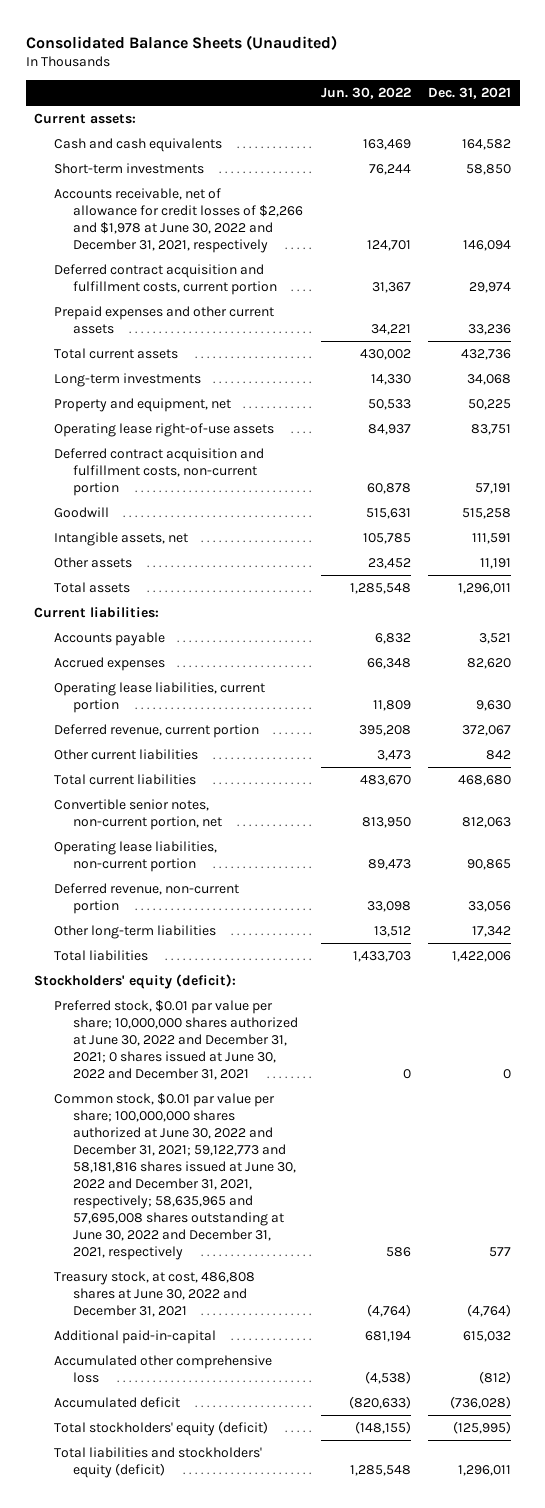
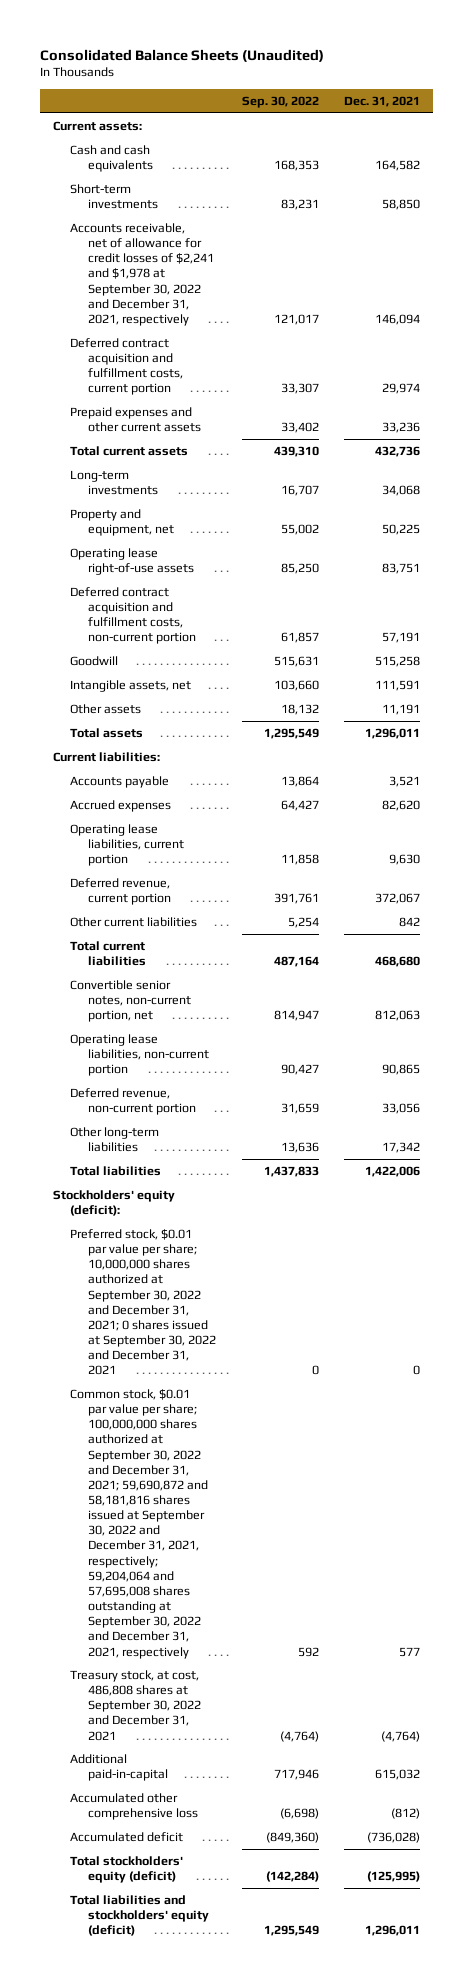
- | Jun. 30, 2022 | Dec. 31, 2021
+ | Sep. 30, 2022 | Dec. 31, 2021
- Accounts receivable, net of allowance for credit losses of $2,266 and $1,978 at June 30, 2022 and December 31, 2021, respectively | 124,701 | 146,094
+ Accounts receivable, net of allowance for credit losses of $2,241 and $1,978 at September 30, 2022 and December 31, 2021, respectively | 121,017 | 146,094
- Preferred stock, $0.01 par value per share; 10,000,000 shares authorized at June 30, 2022 and December 31, 2021; 0 shares issued at June 30, 2022 and December 31, 2021 | 0 | 0
- Common stock, $0.01 par value per share; 100,000,000 shares authorized at June 30, 2022 and December 31, 2021; 59,122,773 and 58,181,816 shares issued at June 30, 2022 and December 31, 2021, respectively; 58,635,965 and 57,695,008 shares outstanding at June 30, 2022 and December 31, 2021, respectively | 586 | 577
- Treasury stock, at cost, 486,808 shares at June 30, 2022 and December 31, 2021 | (4,764) | (4,764)
+ Preferred stock, $0.01 par value per share; 10,000,000 shares authorized at September 30, 2022 and December 31, 2021; 0 shares issued at September 30, 2022 and December 31, 2021 | 0 | 0
+ Common stock, $0.01 par value per share; 100,000,000 shares authorized at September 30, 2022 and December 31, 2021; 59,690,872 and 58,181,816 shares issued at September 30, 2022 and December 31, 2021, respectively; 59,204,064 and 57,695,008 shares outstanding at September 30, 2022 and December 31, 2021, respectively | 592 | 577
+ Treasury stock, at cost, 486,808 shares at September 30, 2022 and December 31, 2021 | (4,764) | (4,764)

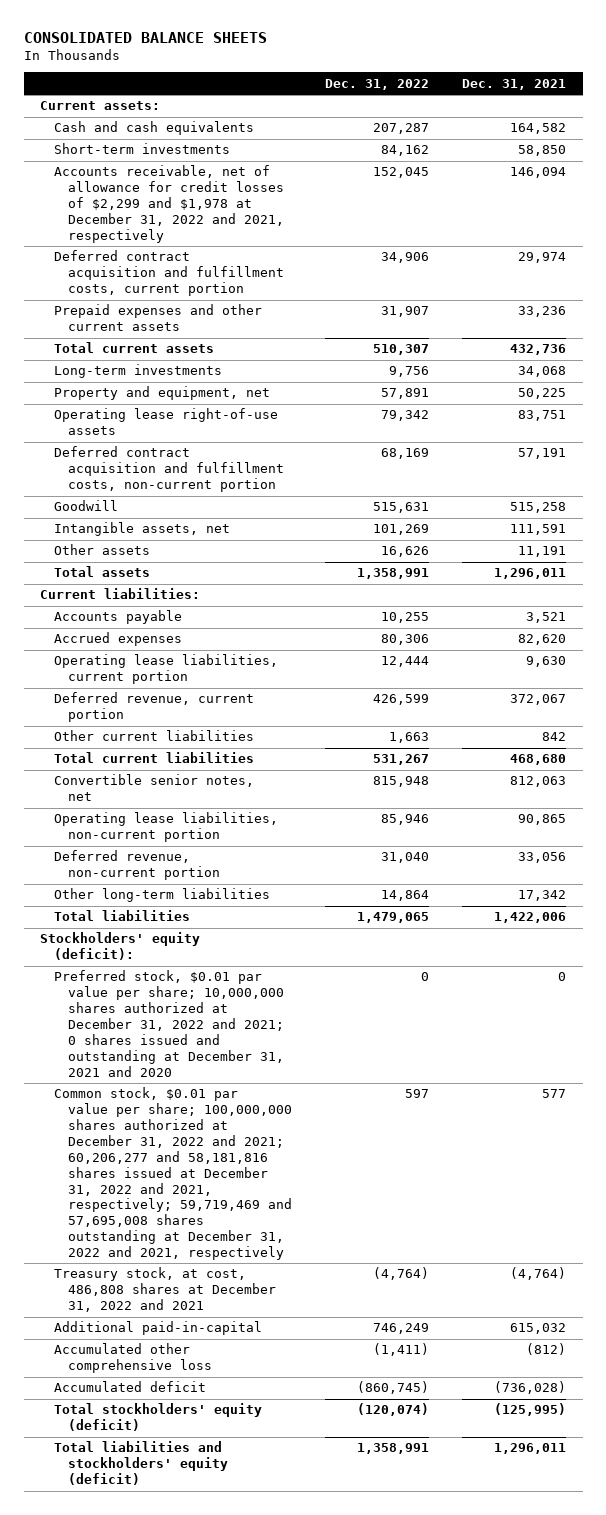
- Consolidated Balance Sheets (Unaudited)
+ CONSOLIDATED BALANCE SHEETS
- | Sep. 30, 2022 | Dec. 31, 2021
+ | Dec. 31, 2022 | Dec. 31, 2021
- Accounts receivable, net of allowance for credit losses of $2,241 and $1,978 at September 30, 2022 and December 31, 2021, respectively | 121,017 | 146,094
+ Accounts receivable, net of allowance for credit losses of $2,299 and $1,978 at December 31, 2022 and 2021, respectively | 152,045 | 146,094
- Convertible senior notes, non-current portion, net | 814,947 | 812,063
+ Convertible senior notes, net | 815,948 | 812,063
- Preferred stock, $0.01 par value per share; 10,000,000 shares authorized at September 30, 2022 and December 31, 2021; 0 shares issued at September 30, 2022 and December 31, 2021 | 0 | 0
- Common stock, $0.01 par value per share; 100,000,000 shares authorized at September 30, 2022 and December 31, 2021; 59,690,872 and 58,181,816 shares issued at September 30, 2022 and December 31, 2021, respectively; 59,204,064 and 57,695,008 shares outstanding at September 30, 2022 and December 31, 2021, respectively | 592 | 577
- Treasury stock, at cost, 486,808 shares at September 30, 2022 and December 31, 2021 | (4,764) | (4,764)
+ Preferred stock, $0.01 par value per share; 10,000,000 shares authorized at December 31, 2022 and 2021; 0 shares issued and outstanding at December 31, 2021 and 2020 | 0 | 0
+ Common stock, $0.01 par value per share; 100,000,000 shares authorized at December 31, 2022 and 2021; 60,206,277 and 58,181,816 shares issued at December 31, 2022 and 2021, respectively; 59,719,469 and 57,695,008 shares outstanding at December 31, 2022 and 2021, respectively | 597 | 577
+ Treasury stock, at cost, 486,808 shares at December 31, 2022 and 2021 | (4,764) | (4,764)

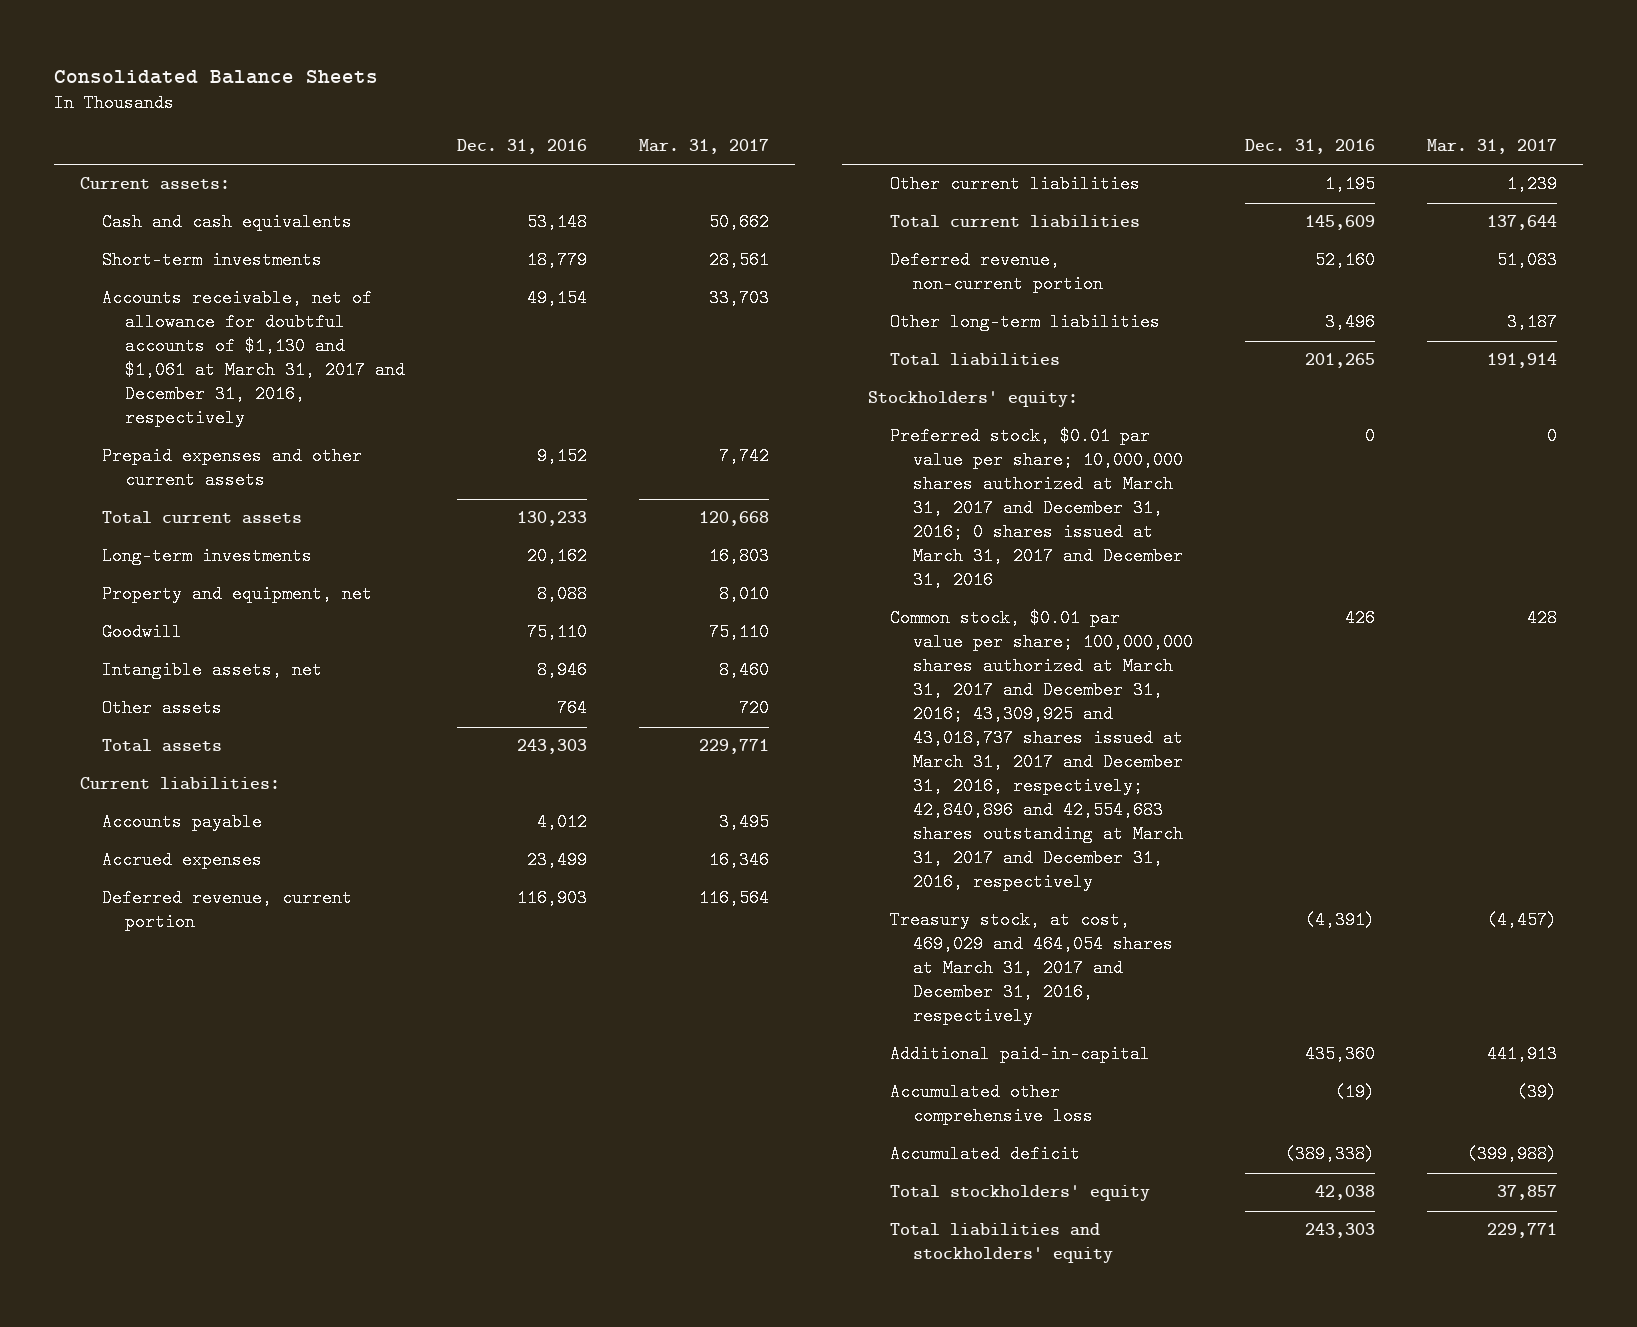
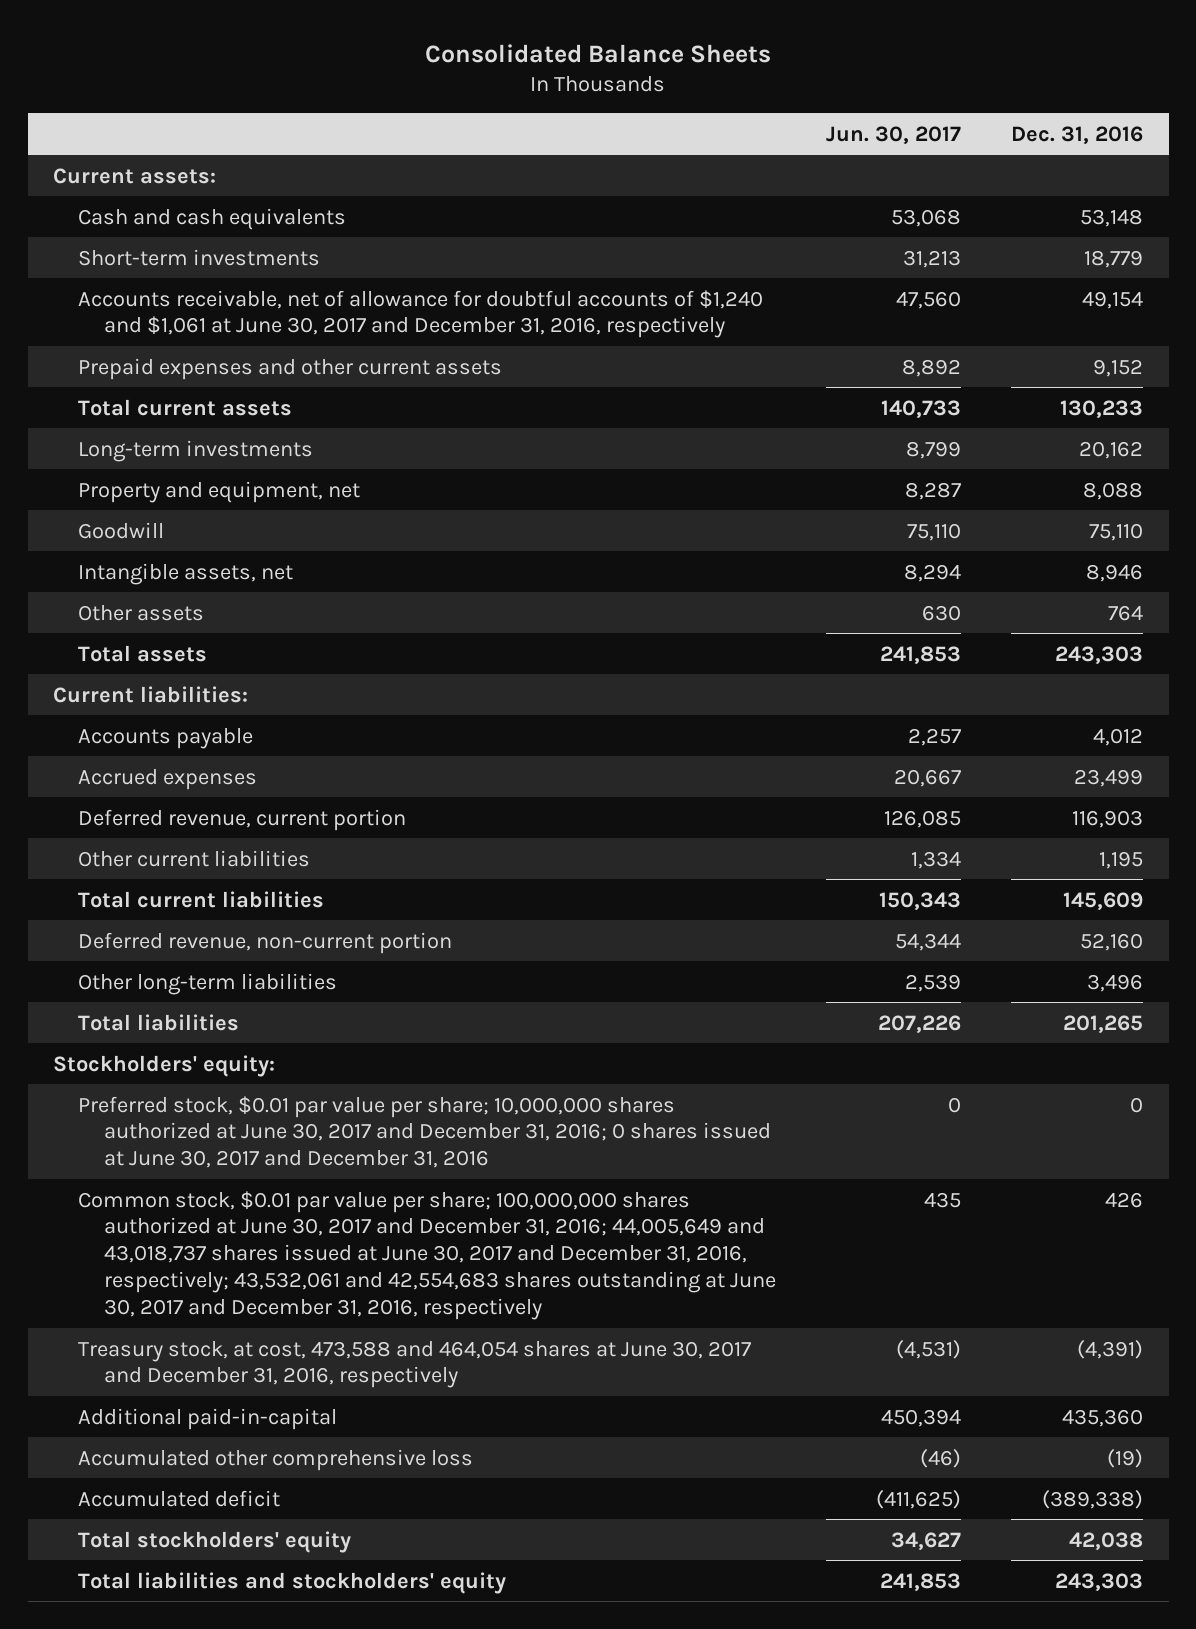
- | Dec. 31, 2016 | Mar. 31, 2017
+ | Jun. 30, 2017 | Dec. 31, 2016
- Accounts receivable, net of allowance for doubtful accounts of $1,130 and $1,061 at March 31, 2017 and December 31, 2016, respectively | 49,154 | 33,703
+ Accounts receivable, net of allowance for doubtful accounts of $1,240 and $1,061 at June 30, 2017 and December 31, 2016, respectively | 47,560 | 49,154
- Preferred stock, $0.01 par value per share; 10,000,000 shares authorized at March 31, 2017 and December 31, 2016; 0 shares issued at March 31, 2017 and December 31, 2016 | 0 | 0
- Common stock, $0.01 par value per share; 100,000,000 shares authorized at March 31, 2017 and December 31, 2016; 43,309,925 and 43,018,737 shares issued at March 31, 2017 and December 31, 2016, respectively; 42,840,896 and 42,554,683 shares outstanding at March 31, 2017 and December 31, 2016, respectively | 426 | 428
- Treasury stock, at cost, 469,029 and 464,054 shares at March 31, 2017 and December 31, 2016, respectively | (4,391) | (4,457)
+ Preferred stock, $0.01 par value per share; 10,000,000 shares authorized at June 30, 2017 and December 31, 2016; 0 shares issued at June 30, 2017 and December 31, 2016 | 0 | 0
+ Common stock, $0.01 par value per share; 100,000,000 shares authorized at June 30, 2017 and December 31, 2016; 44,005,649 and 43,018,737 shares issued at June 30, 2017 and December 31, 2016, respectively; 43,532,061 and 42,554,683 shares outstanding at June 30, 2017 and December 31, 2016, respectively | 435 | 426
+ Treasury stock, at cost, 473,588 and 464,054 shares at June 30, 2017 and December 31, 2016, respectively | (4,531) | (4,391)

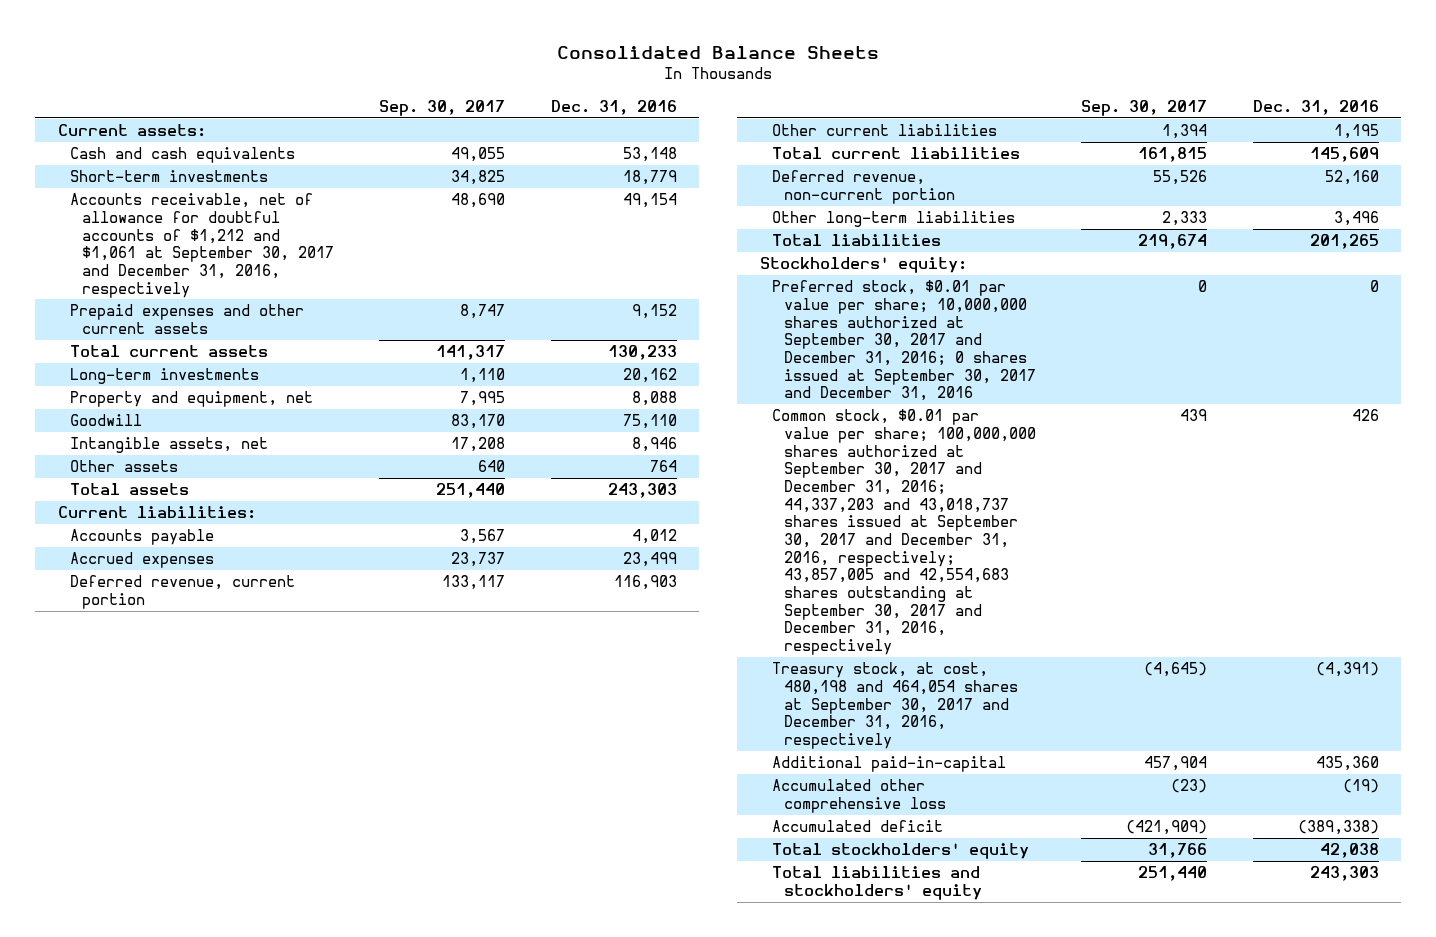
- | Jun. 30, 2017 | Dec. 31, 2016
+ | Sep. 30, 2017 | Dec. 31, 2016
- Accounts receivable, net of allowance for doubtful accounts of $1,240 and $1,061 at June 30, 2017 and December 31, 2016, respectively | 47,560 | 49,154
+ Accounts receivable, net of allowance for doubtful accounts of $1,212 and $1,061 at September 30, 2017 and December 31, 2016, respectively | 48,690 | 49,154
- Preferred stock, $0.01 par value per share; 10,000,000 shares authorized at June 30, 2017 and December 31, 2016; 0 shares issued at June 30, 2017 and December 31, 2016 | 0 | 0
- Common stock, $0.01 par value per share; 100,000,000 shares authorized at June 30, 2017 and December 31, 2016; 44,005,649 and 43,018,737 shares issued at June 30, 2017 and December 31, 2016, respectively; 43,532,061 and 42,554,683 shares outstanding at June 30, 2017 and December 31, 2016, respectively | 435 | 426
- Treasury stock, at cost, 473,588 and 464,054 shares at June 30, 2017 and December 31, 2016, respectively | (4,531) | (4,391)
+ Preferred stock, $0.01 par value per share; 10,000,000 shares authorized at September 30, 2017 and December 31, 2016; 0 shares issued at September 30, 2017 and December 31, 2016 | 0 | 0
+ Common stock, $0.01 par value per share; 100,000,000 shares authorized at September 30, 2017 and December 31, 2016; 44,337,203 and 43,018,737 shares issued at September 30, 2017 and December 31, 2016, respectively; 43,857,005 and 42,554,683 shares outstanding at September 30, 2017 and December 31, 2016, respectively | 439 | 426
+ Treasury stock, at cost, 480,198 and 464,054 shares at September 30, 2017 and December 31, 2016, respectively | (4,645) | (4,391)

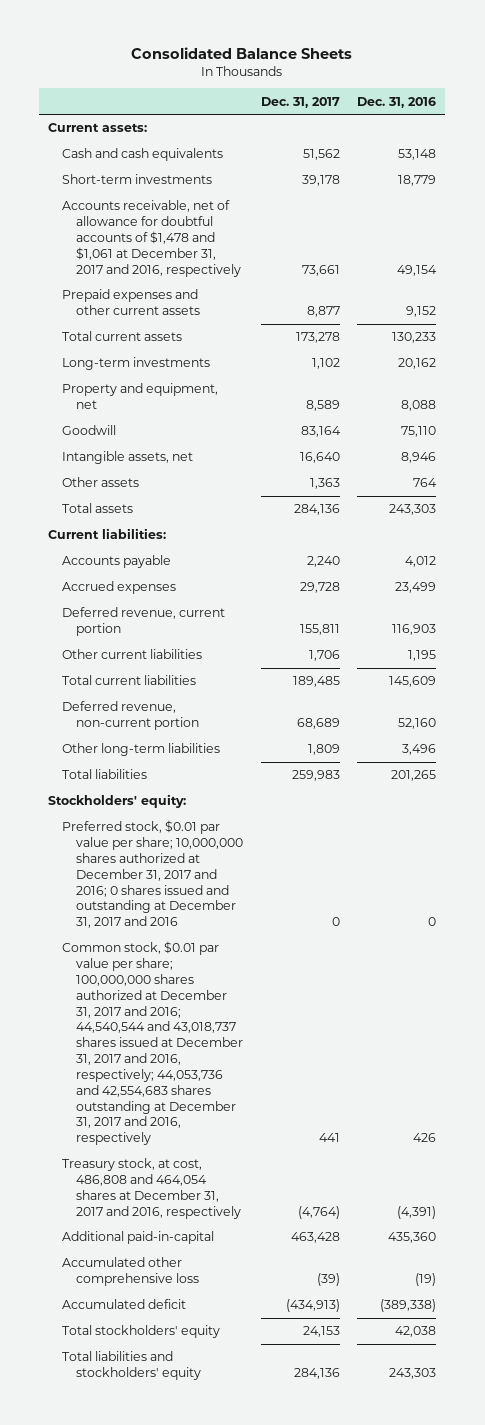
- | Sep. 30, 2017 | Dec. 31, 2016
+ | Dec. 31, 2017 | Dec. 31, 2016
- Accounts receivable, net of allowance for doubtful accounts of $1,212 and $1,061 at September 30, 2017 and December 31, 2016, respectively | 48,690 | 49,154
+ Accounts receivable, net of allowance for doubtful accounts of $1,478 and $1,061 at December 31, 2017 and 2016, respectively | 73,661 | 49,154
- Preferred stock, $0.01 par value per share; 10,000,000 shares authorized at September 30, 2017 and December 31, 2016; 0 shares issued at September 30, 2017 and December 31, 2016 | 0 | 0
- Common stock, $0.01 par value per share; 100,000,000 shares authorized at September 30, 2017 and December 31, 2016; 44,337,203 and 43,018,737 shares issued at September 30, 2017 and December 31, 2016, respectively; 43,857,005 and 42,554,683 shares outstanding at September 30, 2017 and December 31, 2016, respectively | 439 | 426
- Treasury stock, at cost, 480,198 and 464,054 shares at September 30, 2017 and December 31, 2016, respectively | (4,645) | (4,391)
+ Preferred stock, $0.01 par value per share; 10,000,000 shares authorized at December 31, 2017 and 2016; 0 shares issued and outstanding at December 31, 2017 and 2016 | 0 | 0
+ Common stock, $0.01 par value per share; 100,000,000 shares authorized at December 31, 2017 and 2016; 44,540,544 and 43,018,737 shares issued at December 31, 2017 and 2016, respectively; 44,053,736 and 42,554,683 shares outstanding at December 31, 2017 and 2016, respectively | 441 | 426
+ Treasury stock, at cost, 486,808 and 464,054 shares at December 31, 2017 and 2016, respectively | (4,764) | (4,391)

